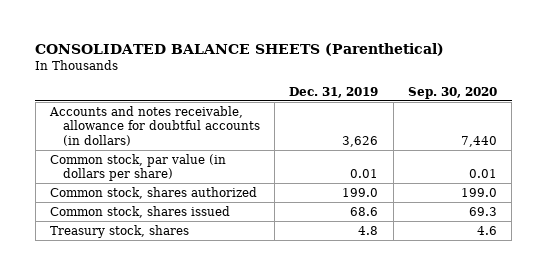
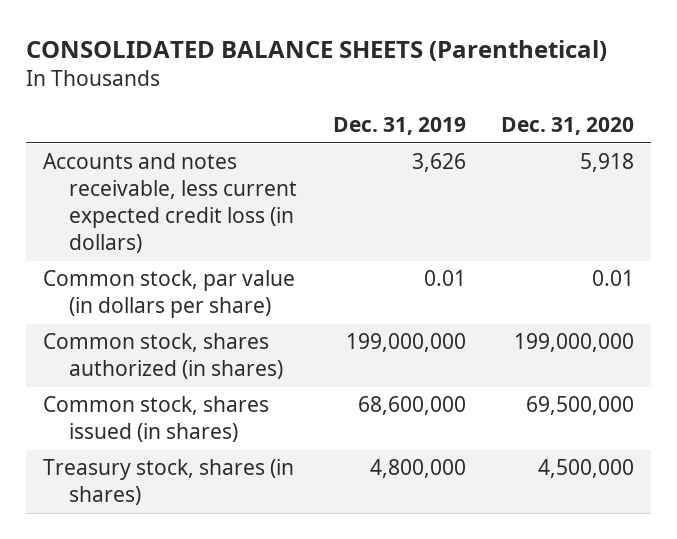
- | Dec. 31, 2019 | Sep. 30, 2020
+ | Dec. 31, 2019 | Dec. 31, 2020
- Accounts and notes receivable, allowance for doubtful accounts (in dollars) | 3,626 | 7,440
+ Accounts and notes receivable, less current expected credit loss (in dollars) | 3,626 | 5,918
- Common stock, shares authorized | 199.0 | 199.0
- Common stock, shares issued | 68.6 | 69.3
- Treasury stock, shares | 4.8 | 4.6
+ Common stock, shares authorized (in shares) | 199,000,000 | 199,000,000
+ Common stock, shares issued (in shares) | 68,600,000 | 69,500,000
+ Treasury stock, shares (in shares) | 4,800,000 | 4,500,000

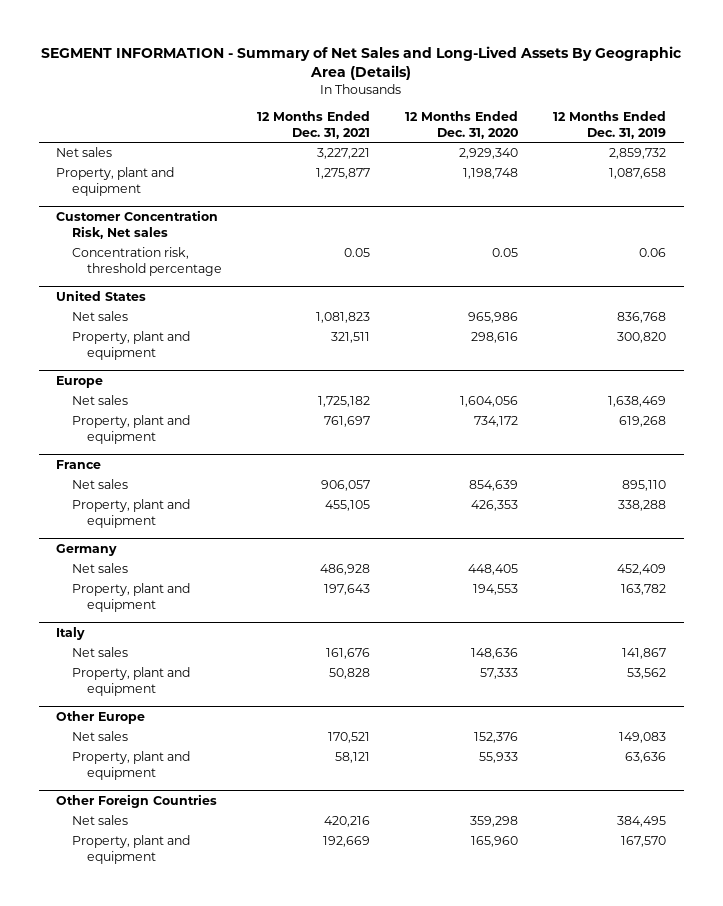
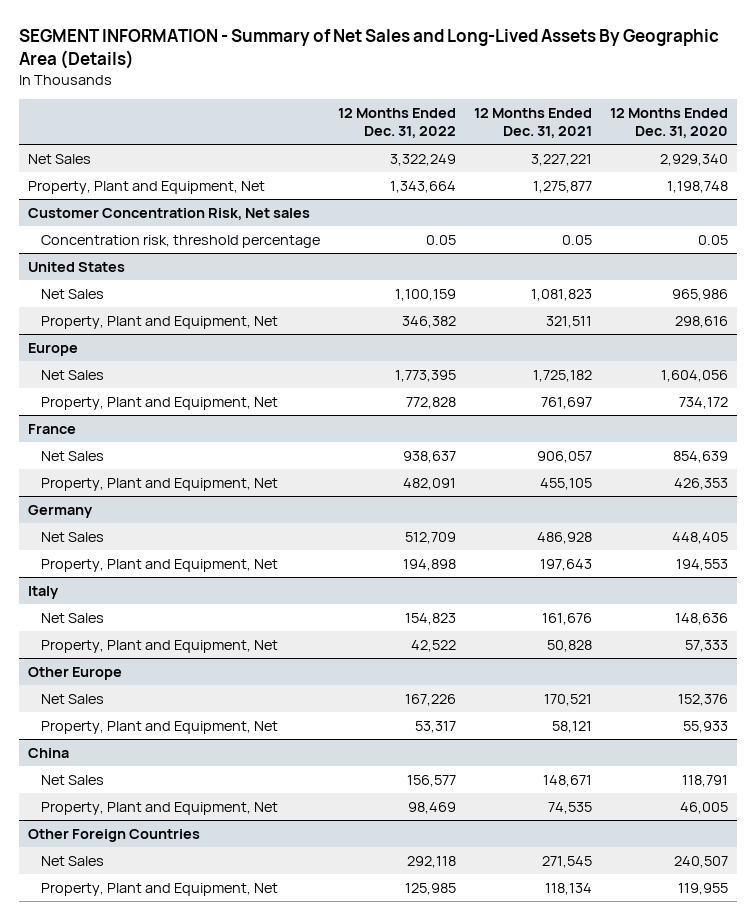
- | 12 Months Ended Dec. 31, 2021 | 12 Months Ended Dec. 31, 2020 | 12 Months Ended Dec. 31, 2019
+ | 12 Months Ended Dec. 31, 2022 | 12 Months Ended Dec. 31, 2021 | 12 Months Ended Dec. 31, 2020
- Net sales | 3,227,221 | 2,929,340 | 2,859,732
- Property, plant and equipment | 1,275,877 | 1,198,748 | 1,087,658
+ Net Sales | 3,322,249 | 3,227,221 | 2,929,340
+ Property, Plant and Equipment, Net | 1,343,664 | 1,275,877 | 1,198,748
@ United States
- Net sales | 1,081,823 | 965,986 | 836,768
- Property, plant and equipment | 321,511 | 298,616 | 300,820
+ Net Sales | 1,100,159 | 1,081,823 | 965,986
+ Property, Plant and Equipment, Net | 346,382 | 321,511 | 298,616
@ Europe
- Net sales | 1,725,182 | 1,604,056 | 1,638,469
- Property, plant and equipment | 761,697 | 734,172 | 619,268
+ Net Sales | 1,773,395 | 1,725,182 | 1,604,056
+ Property, Plant and Equipment, Net | 772,828 | 761,697 | 734,172
@ France
- Net sales | 906,057 | 854,639 | 895,110
- Property, plant and equipment | 455,105 | 426,353 | 338,288
+ Net Sales | 938,637 | 906,057 | 854,639
+ Property, Plant and Equipment, Net | 482,091 | 455,105 | 426,353
@ Germany
- Net sales | 486,928 | 448,405 | 452,409
- Property, plant and equipment | 197,643 | 194,553 | 163,782
+ Net Sales | 512,709 | 486,928 | 448,405
+ Property, Plant and Equipment, Net | 194,898 | 197,643 | 194,553
@ Italy
- Net sales | 161,676 | 148,636 | 141,867
- Property, plant and equipment | 50,828 | 57,333 | 53,562
+ Net Sales | 154,823 | 161,676 | 148,636
+ Property, Plant and Equipment, Net | 42,522 | 50,828 | 57,333
@ Other Europe
- Net sales | 170,521 | 152,376 | 149,083
- Property, plant and equipment | 58,121 | 55,933 | 63,636
+ Net Sales | 167,226 | 170,521 | 152,376
+ Property, Plant and Equipment, Net | 53,317 | 58,121 | 55,933
+ China
+ Net Sales | 156,577 | 148,671 | 118,791
+ Property, Plant and Equipment, Net | 98,469 | 74,535 | 46,005
@ Other Foreign Countries
- Net sales | 420,216 | 359,298 | 384,495
- Property, plant and equipment | 192,669 | 165,960 | 167,570
+ Net Sales | 292,118 | 271,545 | 240,507
+ Property, Plant and Equipment, Net | 125,985 | 118,134 | 119,955

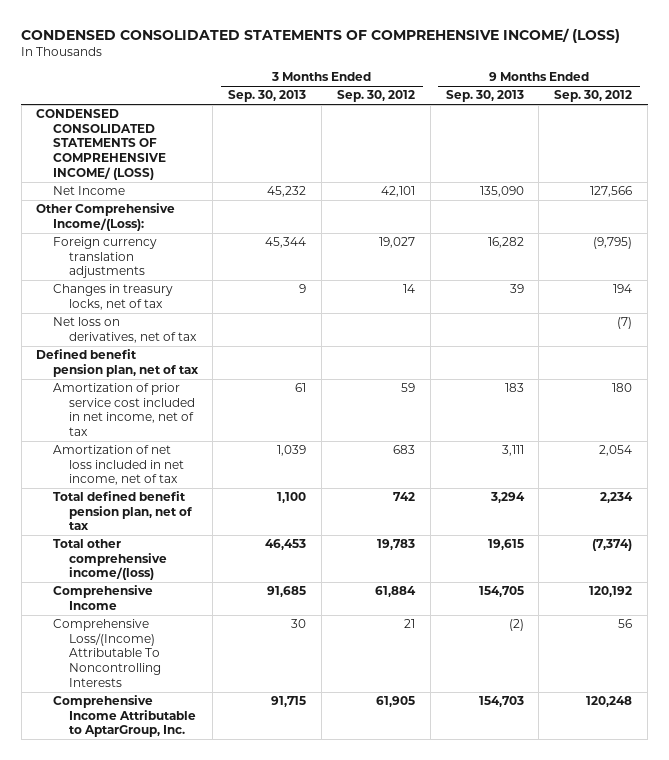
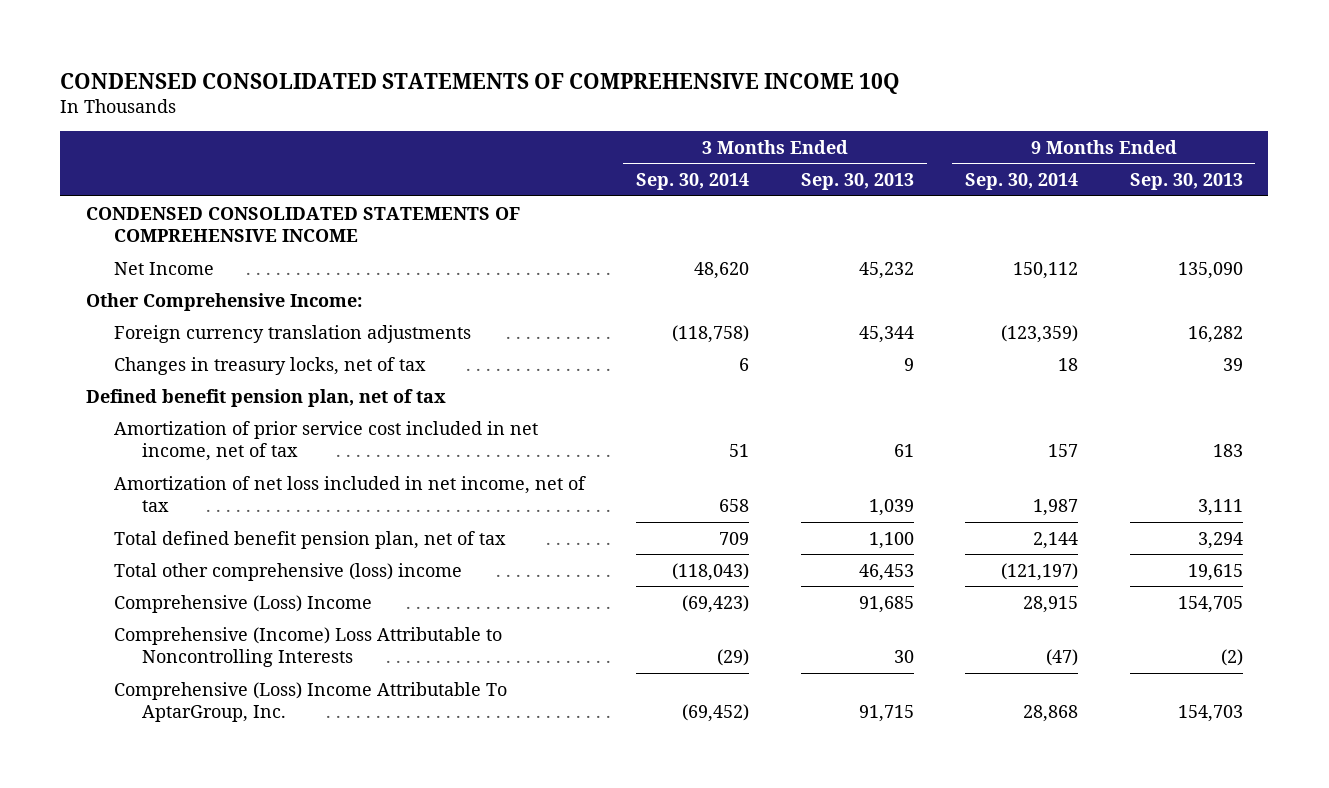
- CONDENSED CONSOLIDATED STATEMENTS OF COMPREHENSIVE INCOME/ (LOSS)
+ CONDENSED CONSOLIDATED STATEMENTS OF COMPREHENSIVE INCOME 10Q
- | 3 Months Ended Sep. 30, 2013 | 3 Months Ended Sep. 30, 2012 | 9 Months Ended Sep. 30, 2013 | 9 Months Ended Sep. 30, 2012
+ | 3 Months Ended Sep. 30, 2014 | 3 Months Ended Sep. 30, 2013 | 9 Months Ended Sep. 30, 2014 | 9 Months Ended Sep. 30, 2013
- CONDENSED CONSOLIDATED STATEMENTS OF COMPREHENSIVE INCOME/ (LOSS)
+ CONDENSED CONSOLIDATED STATEMENTS OF COMPREHENSIVE INCOME
- Other Comprehensive Income/(Loss):
+ Other Comprehensive Income:
- Net loss on derivatives, net of tax | | | | (7)
- Total other comprehensive income/(loss) | 46,453 | 19,783 | 19,615 | (7,374)
- Comprehensive Income | 91,685 | 61,884 | 154,705 | 120,192
- Comprehensive Loss/(Income) Attributable To Noncontrolling Interests | 30 | 21 | (2) | 56
- Comprehensive Income Attributable to AptarGroup, Inc. | 91,715 | 61,905 | 154,703 | 120,248
+ Total other comprehensive (loss) income | (118,043) | 46,453 | (121,197) | 19,615
+ Comprehensive (Loss) Income | (69,423) | 91,685 | 28,915 | 154,705
+ Comprehensive (Income) Loss Attributable to Noncontrolling Interests | (29) | 30 | (47) | (2)
+ Comprehensive (Loss) Income Attributable To AptarGroup, Inc. | (69,452) | 91,715 | 28,868 | 154,703

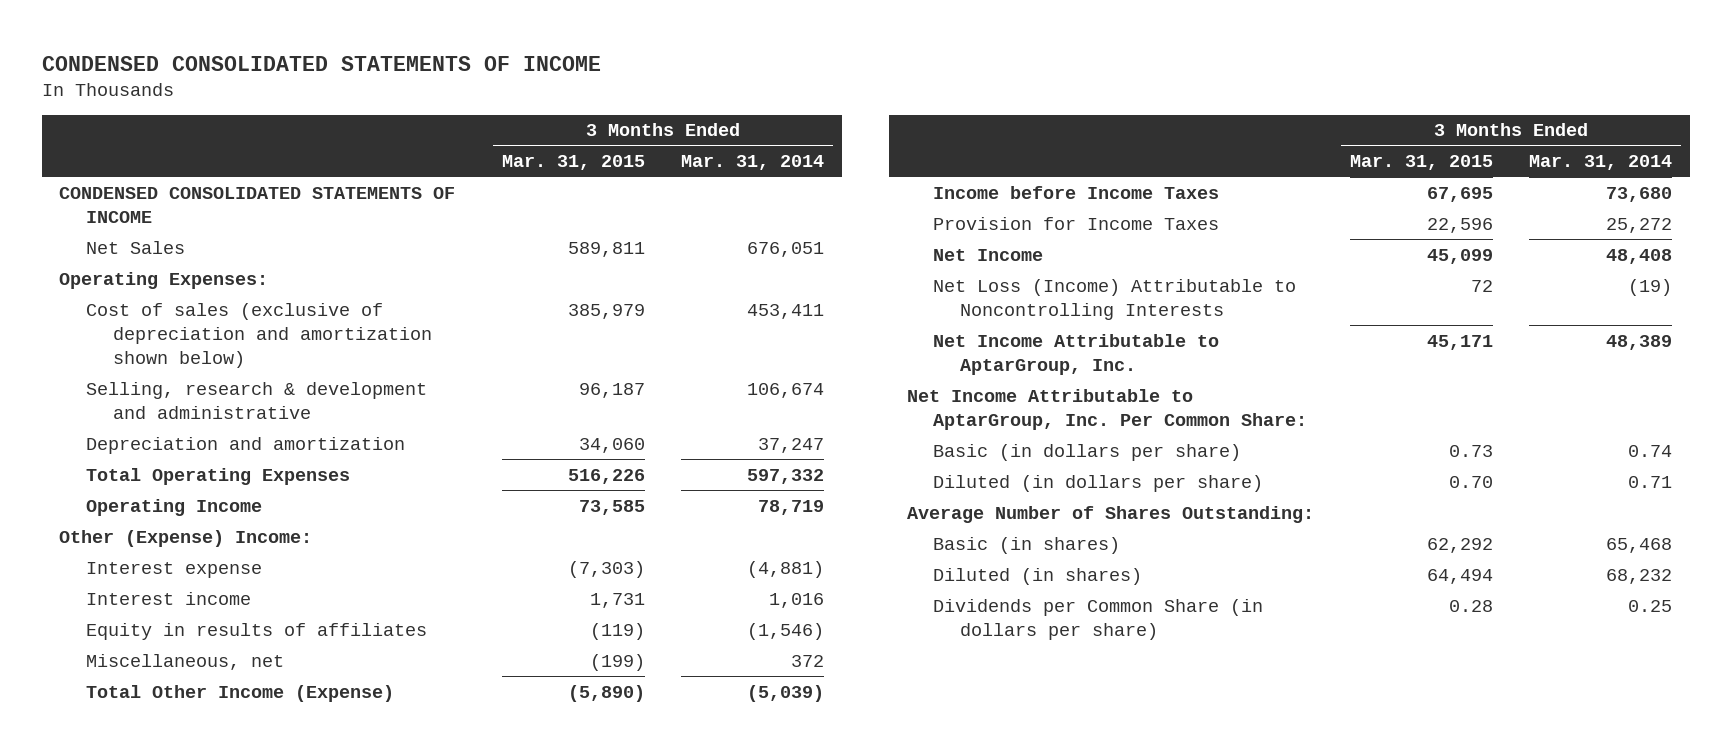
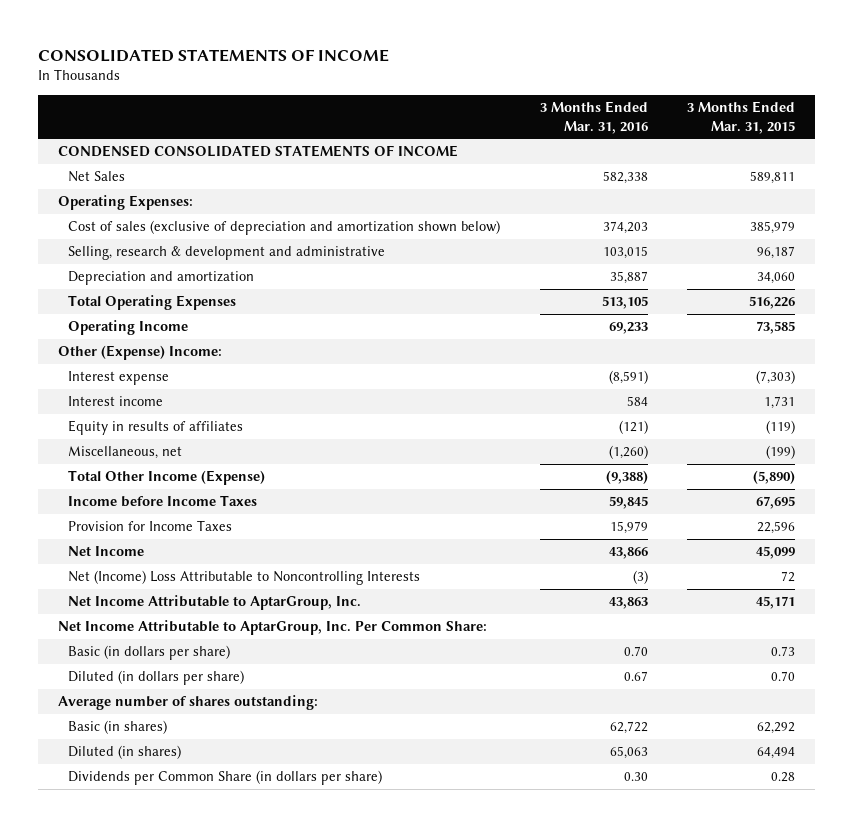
- CONDENSED CONSOLIDATED STATEMENTS OF INCOME
+ CONSOLIDATED STATEMENTS OF INCOME
- | 3 Months Ended Mar. 31, 2015 | 3 Months Ended Mar. 31, 2014
+ | 3 Months Ended Mar. 31, 2016 | 3 Months Ended Mar. 31, 2015
- Net Loss (Income) Attributable to Noncontrolling Interests | 72 | (19)
+ Net (Income) Loss Attributable to Noncontrolling Interests | (3) | 72
- Average Number of Shares Outstanding:
+ Average number of shares outstanding:

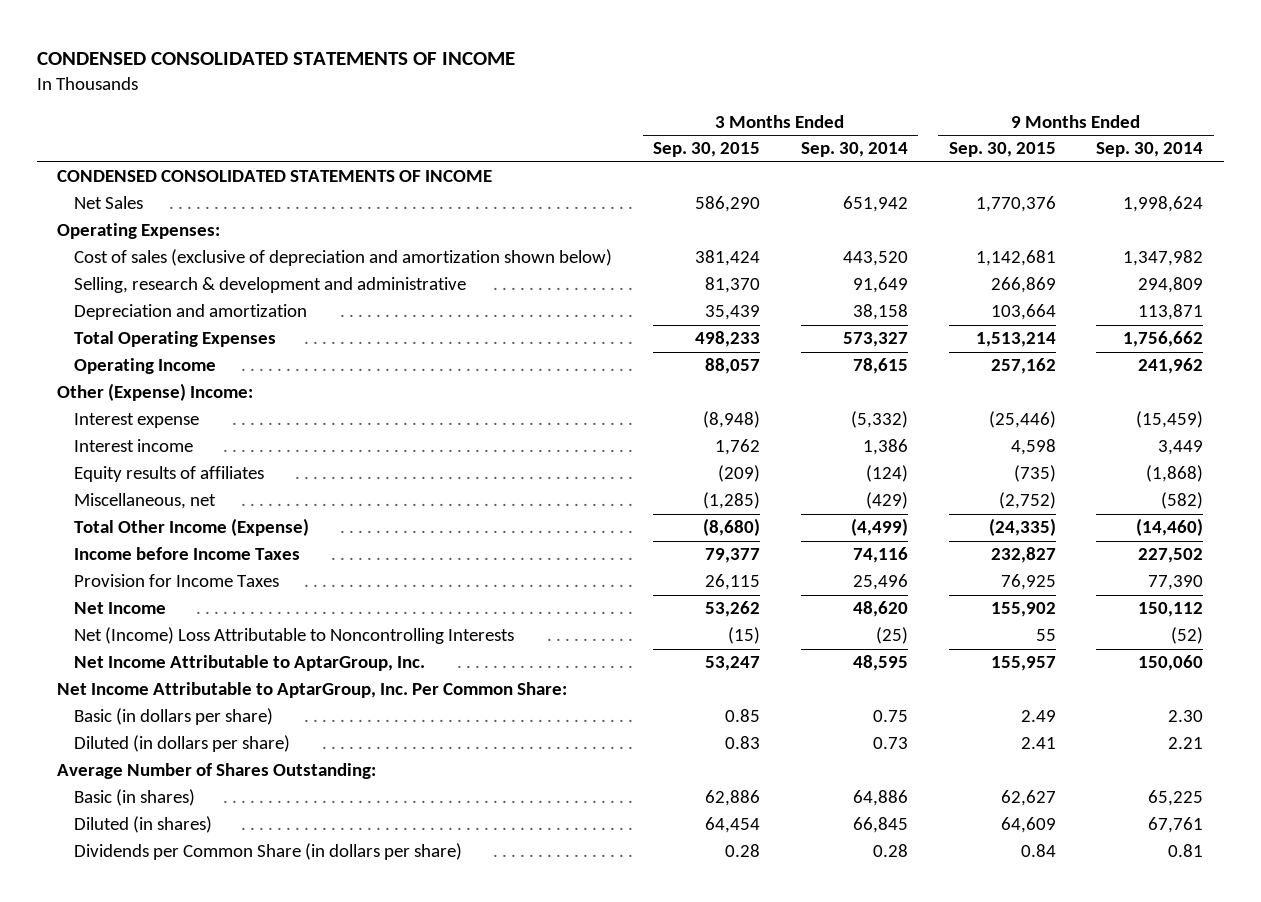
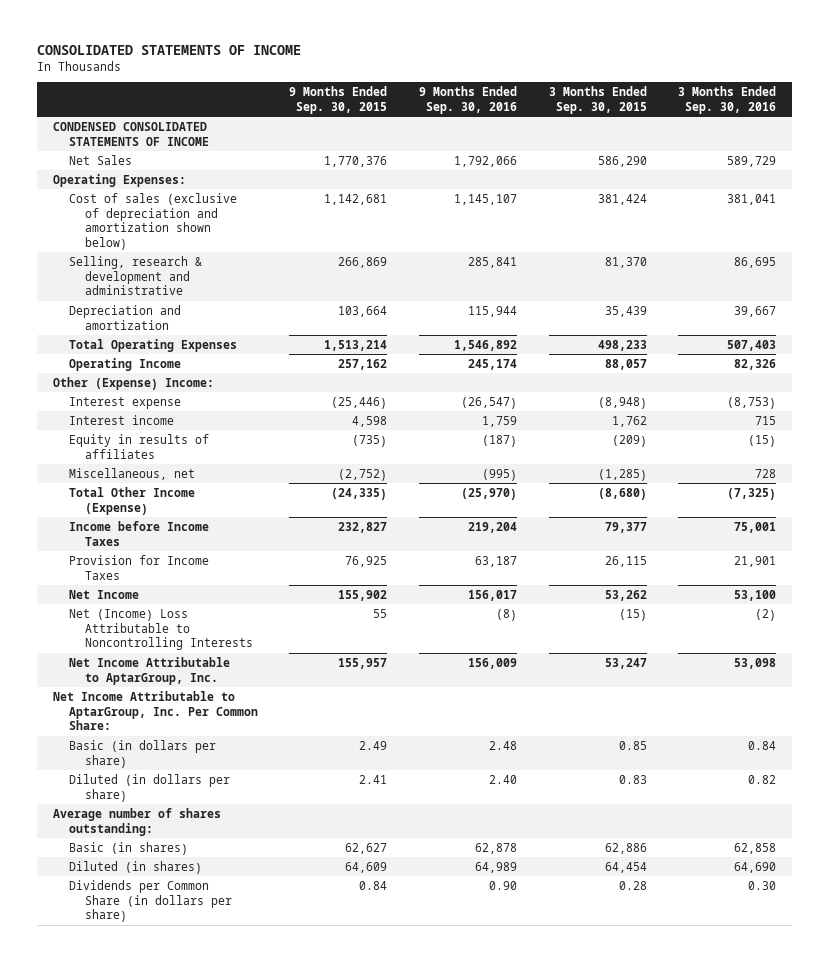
- CONDENSED CONSOLIDATED STATEMENTS OF INCOME
+ CONSOLIDATED STATEMENTS OF INCOME
- | 3 Months Ended Sep. 30, 2015 | 3 Months Ended Sep. 30, 2014 | 9 Months Ended Sep. 30, 2015 | 9 Months Ended Sep. 30, 2014
+ | 9 Months Ended Sep. 30, 2015 | 9 Months Ended Sep. 30, 2016 | 3 Months Ended Sep. 30, 2015 | 3 Months Ended Sep. 30, 2016
- Equity results of affiliates | (209) | (124) | (735) | (1,868)
+ Equity in results of affiliates | (735) | (187) | (209) | (15)
- Average Number of Shares Outstanding:
+ Average number of shares outstanding:

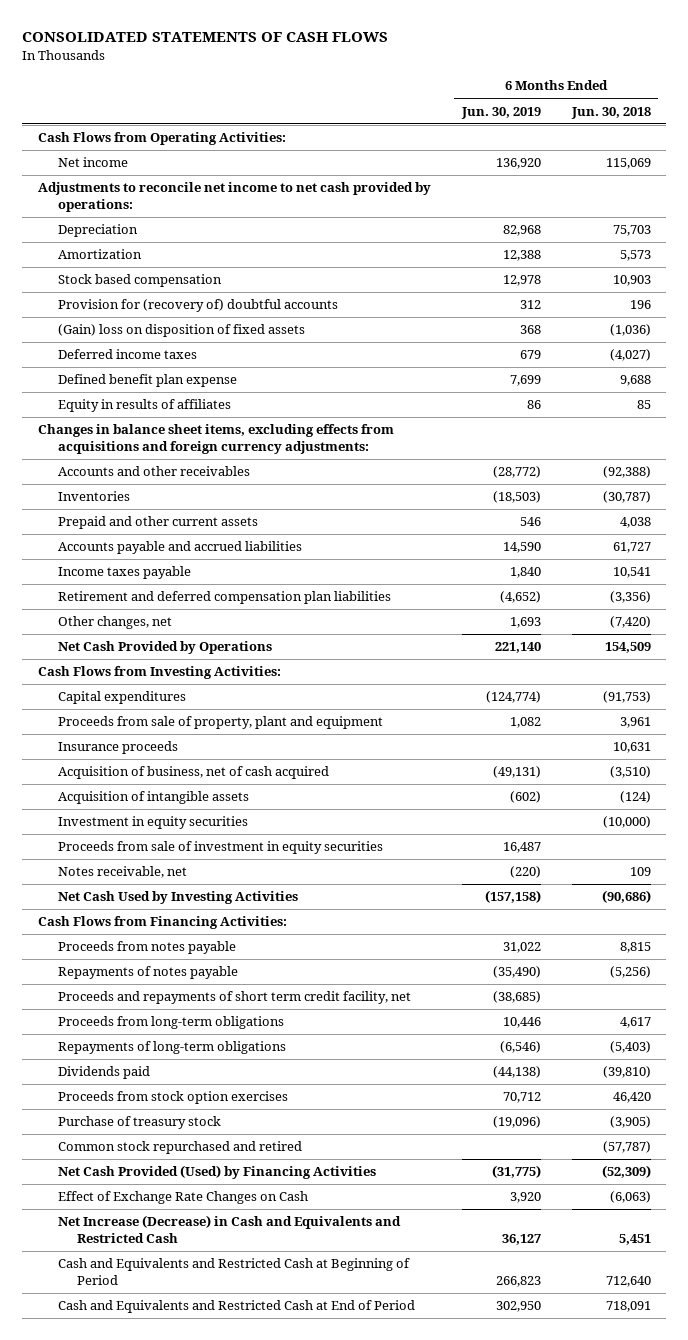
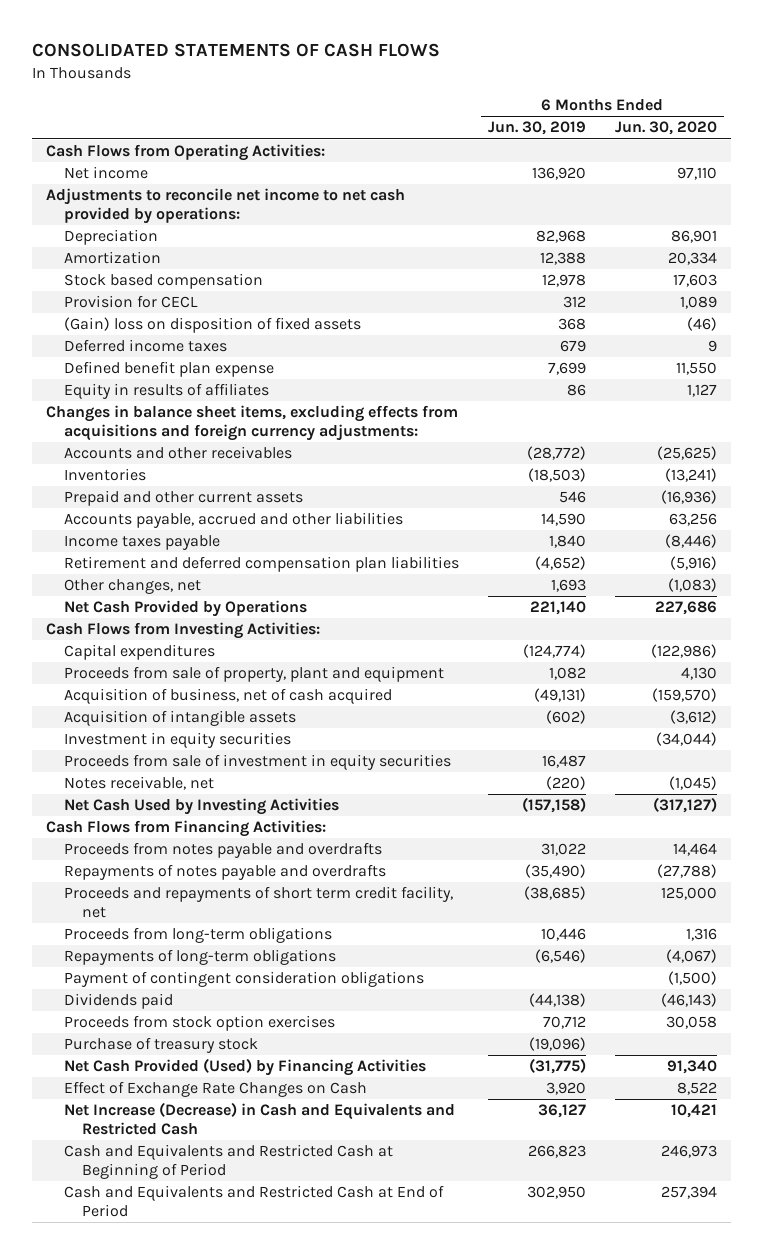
- | 6 Months Ended Jun. 30, 2019 | 6 Months Ended Jun. 30, 2018
+ | 6 Months Ended Jun. 30, 2019 | 6 Months Ended Jun. 30, 2020
- Provision for (recovery of) doubtful accounts | 312 | 196
+ Provision for CECL | 312 | 1,089
- Accounts payable and accrued liabilities | 14,590 | 61,727
+ Accounts payable, accrued and other liabilities | 14,590 | 63,256
- Insurance proceeds | | 10,631
- Proceeds from notes payable | 31,022 | 8,815
- Repayments of notes payable | (35,490) | (5,256)
+ Proceeds from notes payable and overdrafts | 31,022 | 14,464
+ Repayments of notes payable and overdrafts | (35,490) | (27,788)
+ Payment of contingent consideration obligations | | (1,500)
- Common stock repurchased and retired | | (57,787)

